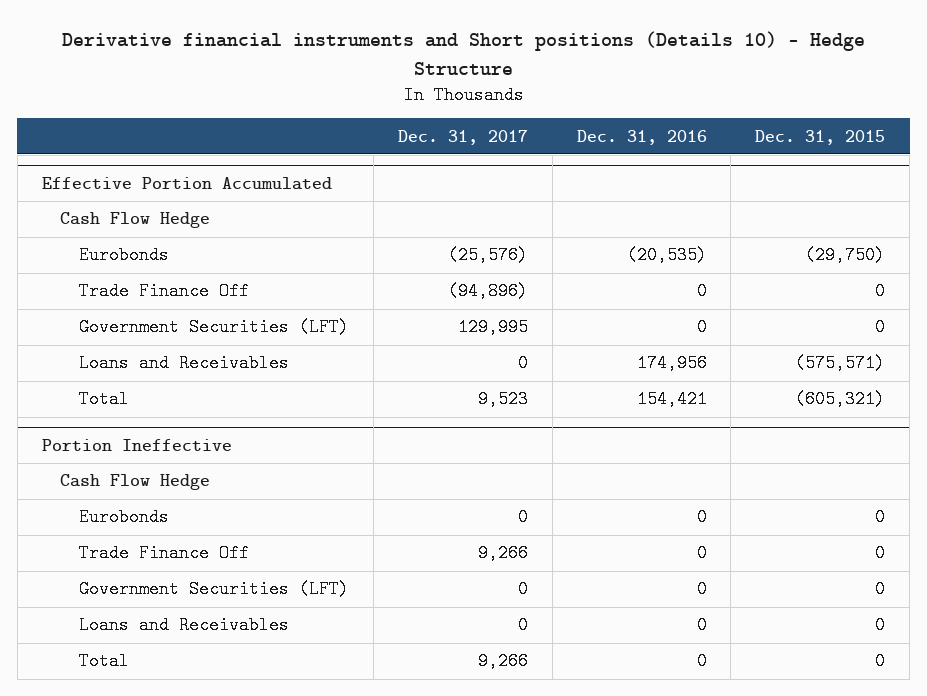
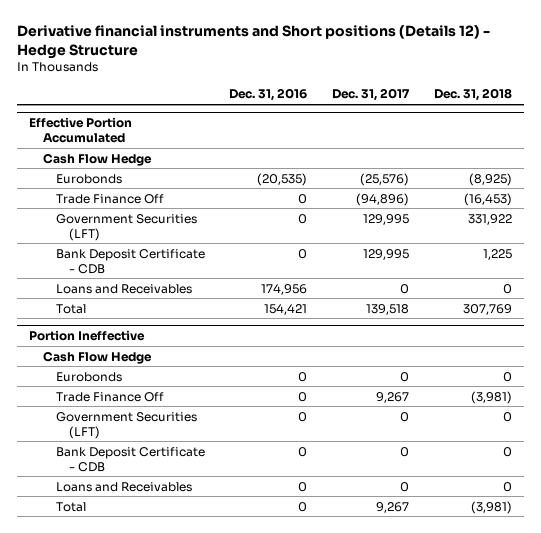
- Derivative financial instruments and Short positions (Details 10) - Hedge Structure
+ Derivative financial instruments and Short positions (Details 12) - Hedge Structure
- | Dec. 31, 2017 | Dec. 31, 2016 | Dec. 31, 2015
+ | Dec. 31, 2016 | Dec. 31, 2017 | Dec. 31, 2018
@ Effective Portion Accumulated
+ Bank Deposit Certificate - CDB | 0 | 129,995 | 1,225
- Total | 9,523 | 154,421 | (605,321)
+ Total | 154,421 | 139,518 | 307,769
@ Portion Ineffective
- Trade Finance Off | 9,266 | 0 | 0
+ Trade Finance Off | 0 | 9,267 | (3,981)
+ Bank Deposit Certificate - CDB | 0 | 0 | 0
- Total | 9,266 | 0 | 0
+ Total | 0 | 9,267 | (3,981)

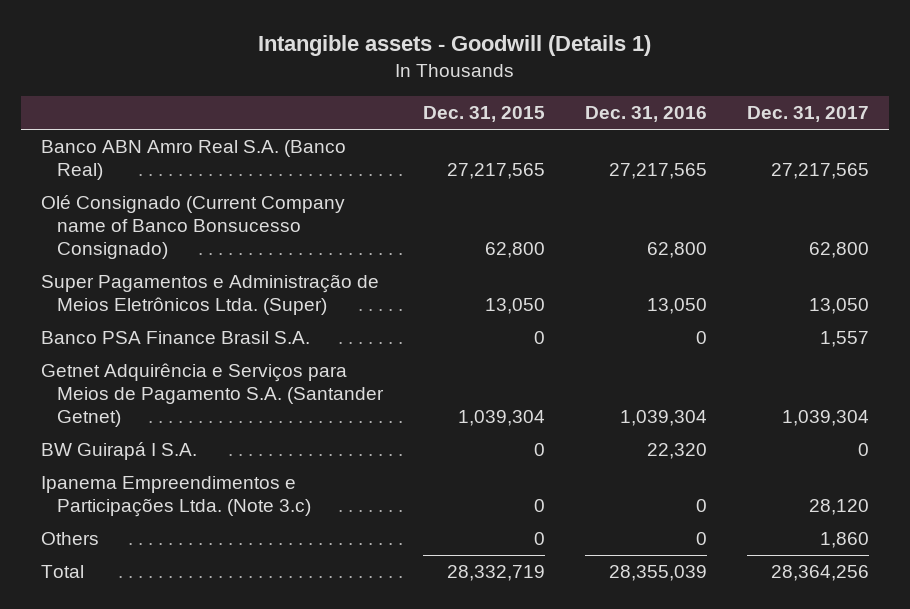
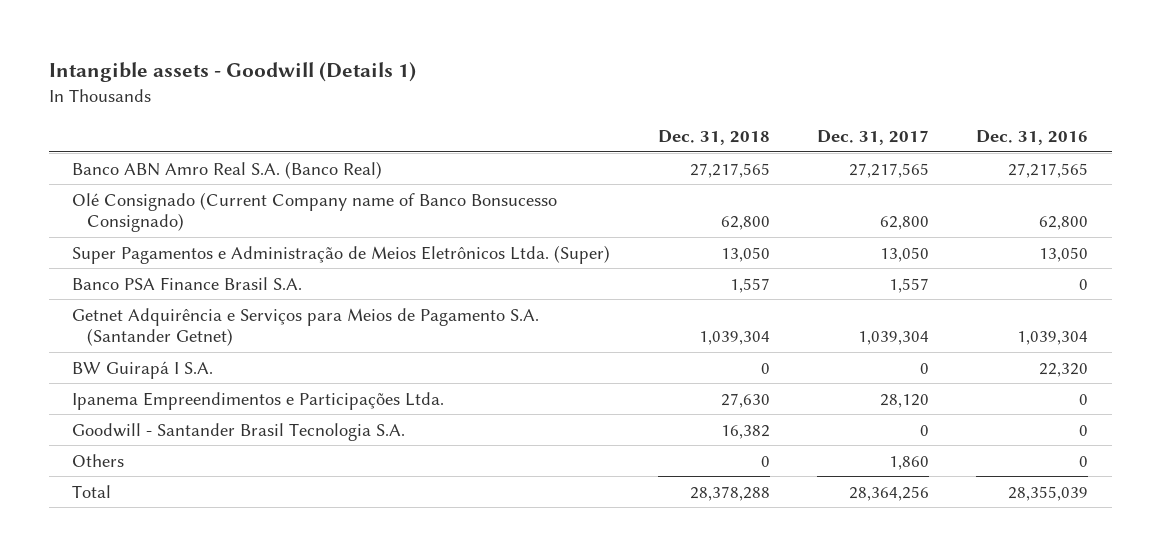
- | Dec. 31, 2015 | Dec. 31, 2016 | Dec. 31, 2017
+ | Dec. 31, 2018 | Dec. 31, 2017 | Dec. 31, 2016
- Ipanema Empreendimentos e Participações Ltda. (Note 3.c) | 0 | 0 | 28,120
+ Ipanema Empreendimentos e Participações Ltda. | 27,630 | 28,120 | 0
+ Goodwill - Santander Brasil Tecnologia S.A. | 16,382 | 0 | 0

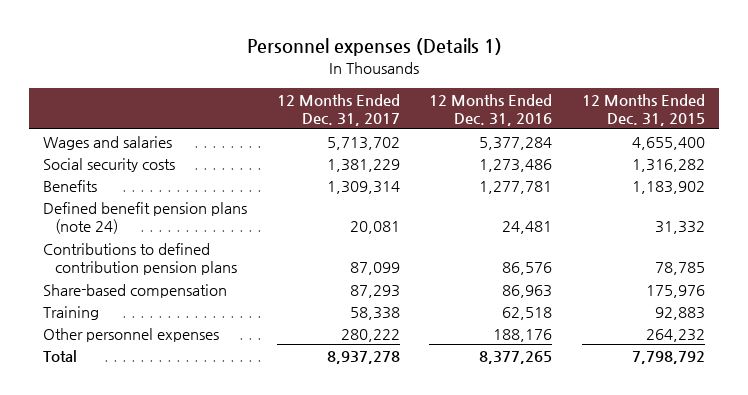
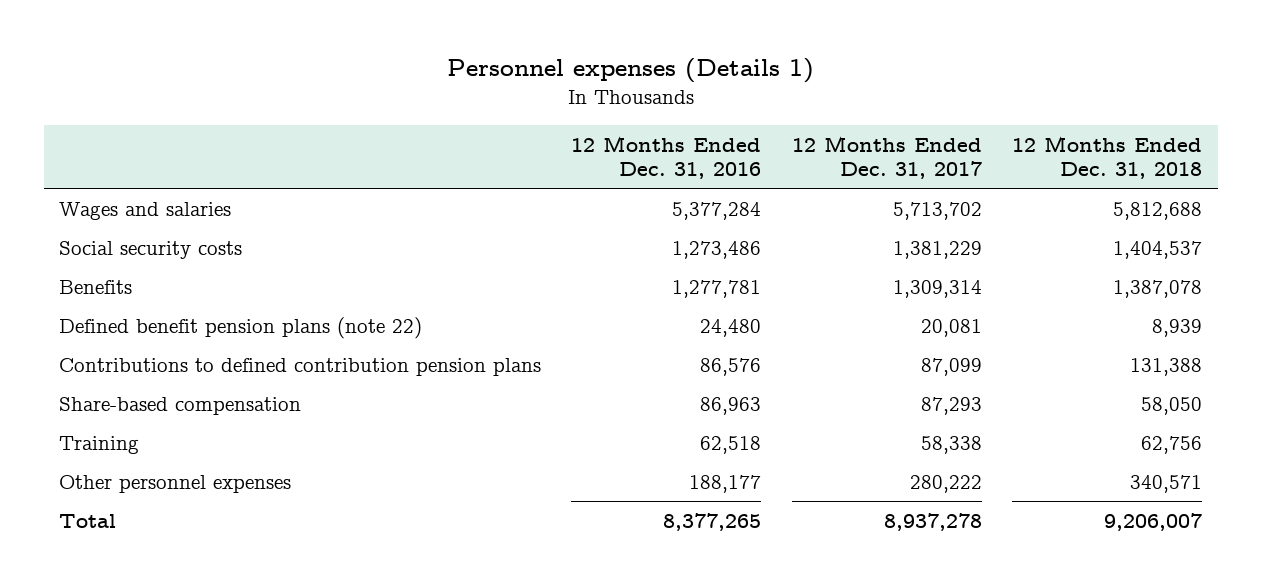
- | 12 Months Ended Dec. 31, 2017 | 12 Months Ended Dec. 31, 2016 | 12 Months Ended Dec. 31, 2015
+ | 12 Months Ended Dec. 31, 2016 | 12 Months Ended Dec. 31, 2017 | 12 Months Ended Dec. 31, 2018
- Defined benefit pension plans (note 24) | 20,081 | 24,481 | 31,332
+ Defined benefit pension plans (note 22) | 24,480 | 20,081 | 8,939
- Other personnel expenses | 280,222 | 188,176 | 264,232
+ Other personnel expenses | 188,177 | 280,222 | 340,571

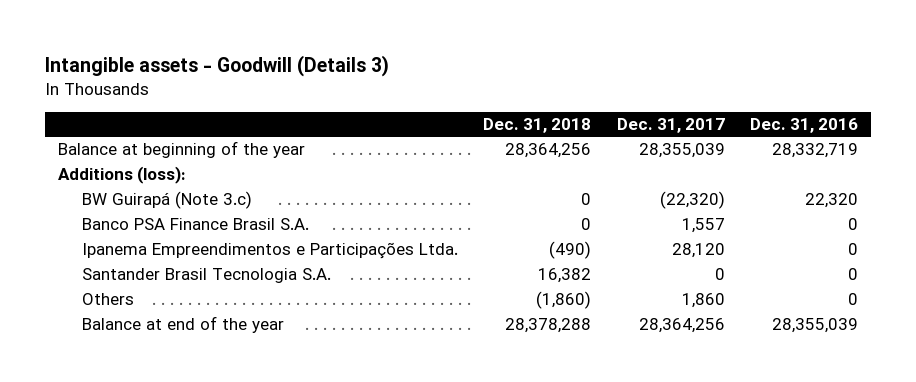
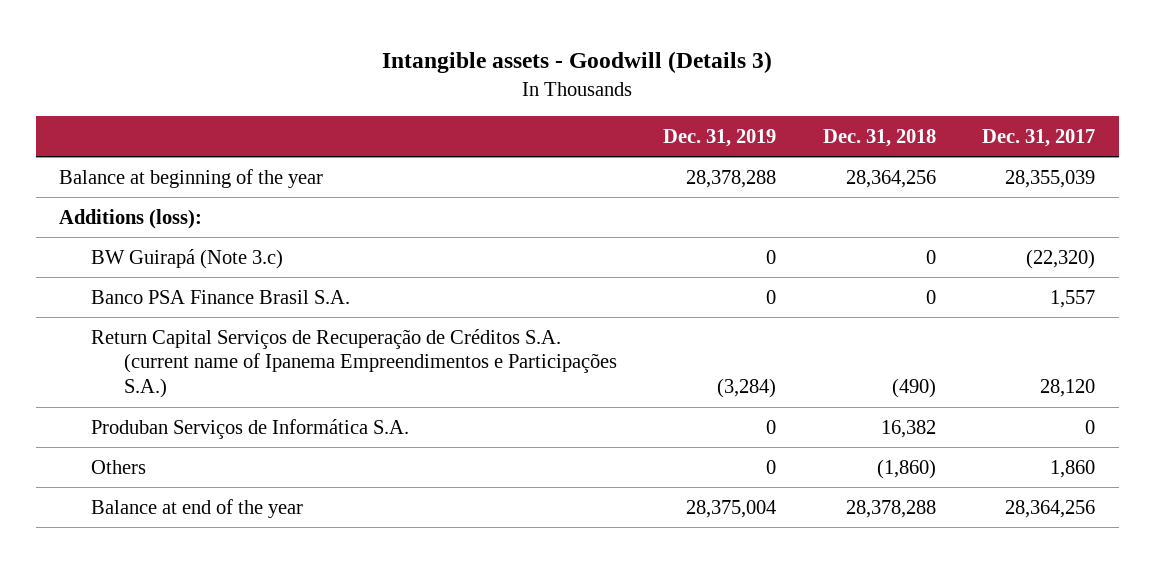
- | Dec. 31, 2018 | Dec. 31, 2017 | Dec. 31, 2016
+ | Dec. 31, 2019 | Dec. 31, 2018 | Dec. 31, 2017
- Ipanema Empreendimentos e Participações Ltda. | (490) | 28,120 | 0
- Santander Brasil Tecnologia S.A. | 16,382 | 0 | 0
+ Return Capital Serviços de Recuperação de Créditos S.A. (current name of Ipanema Empreendimentos e Participações S.A.) | (3,284) | (490) | 28,120
+ Produban Serviços de Informática S.A. | 0 | 16,382 | 0

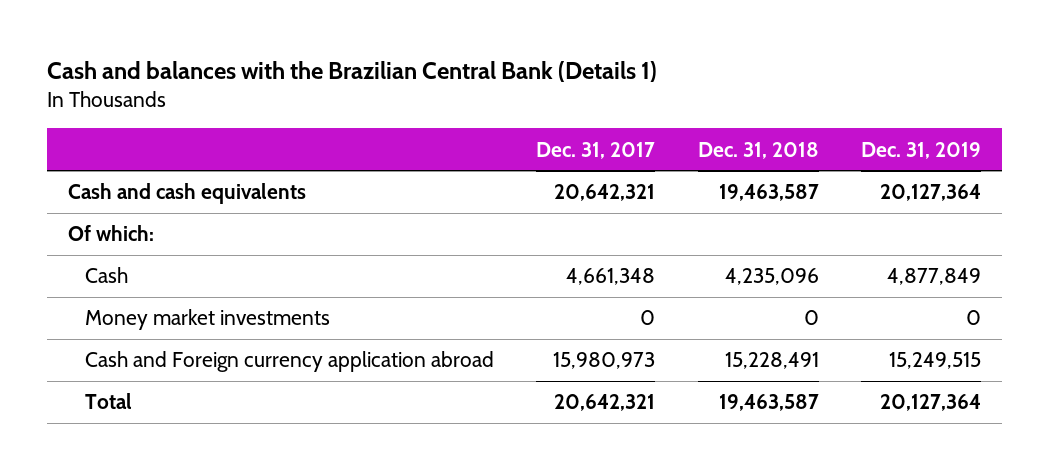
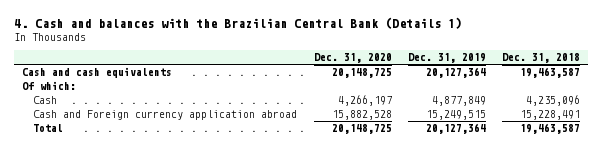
- Cash and balances with the Brazilian Central Bank (Details 1)
+ 4. Cash and balances with the Brazilian Central Bank (Details 1)
- | Dec. 31, 2017 | Dec. 31, 2018 | Dec. 31, 2019
+ | Dec. 31, 2020 | Dec. 31, 2019 | Dec. 31, 2018
- Money market investments | 0 | 0 | 0

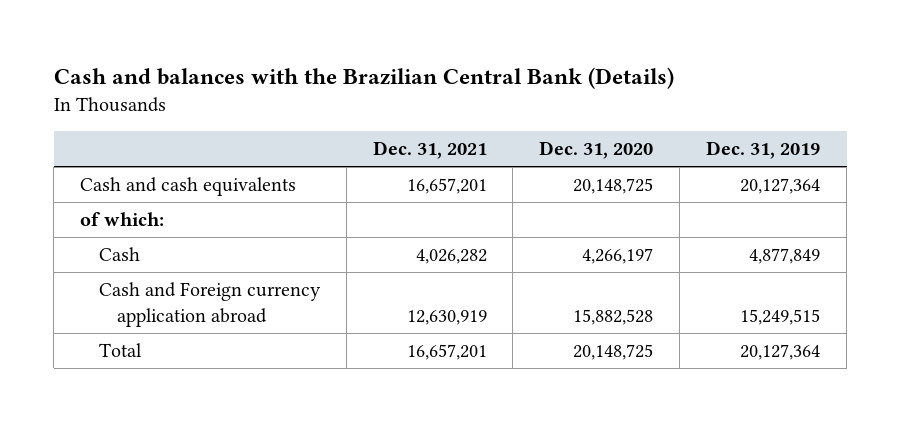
- 4. Cash and balances with the Brazilian Central Bank (Details 1)
+ Cash and balances with the Brazilian Central Bank (Details)
- | Dec. 31, 2020 | Dec. 31, 2019 | Dec. 31, 2018
+ | Dec. 31, 2021 | Dec. 31, 2020 | Dec. 31, 2019
- Of which:
+ of which:

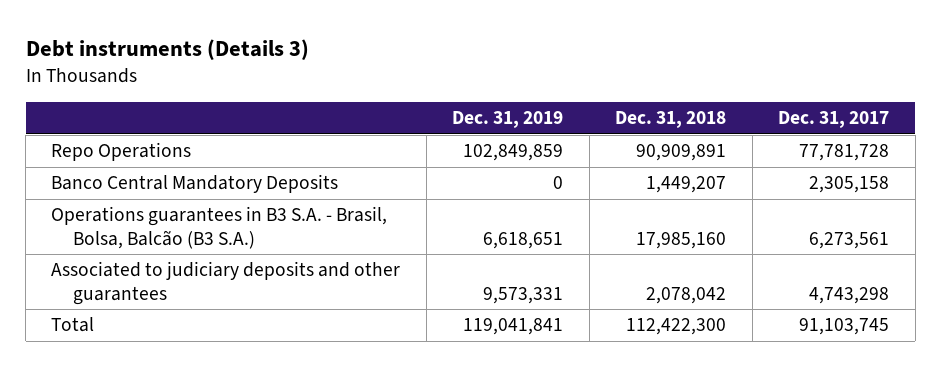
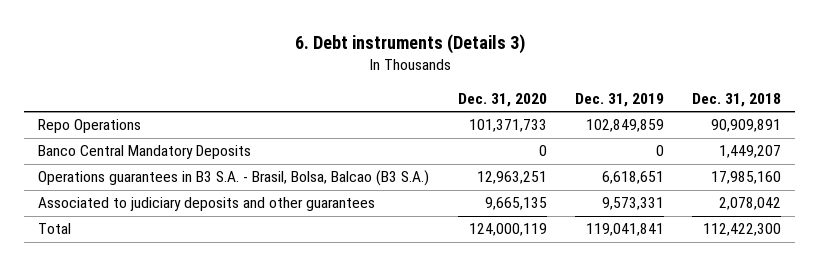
- Debt instruments (Details 3)
+ 6. Debt instruments (Details 3)
- | Dec. 31, 2019 | Dec. 31, 2018 | Dec. 31, 2017
+ | Dec. 31, 2020 | Dec. 31, 2019 | Dec. 31, 2018
- Operations guarantees in B3 S.A. - Brasil, Bolsa, Balcão (B3 S.A.) | 6,618,651 | 17,985,160 | 6,273,561
+ Operations guarantees in B3 S.A. - Brasil, Bolsa, Balcao (B3 S.A.) | 12,963,251 | 6,618,651 | 17,985,160

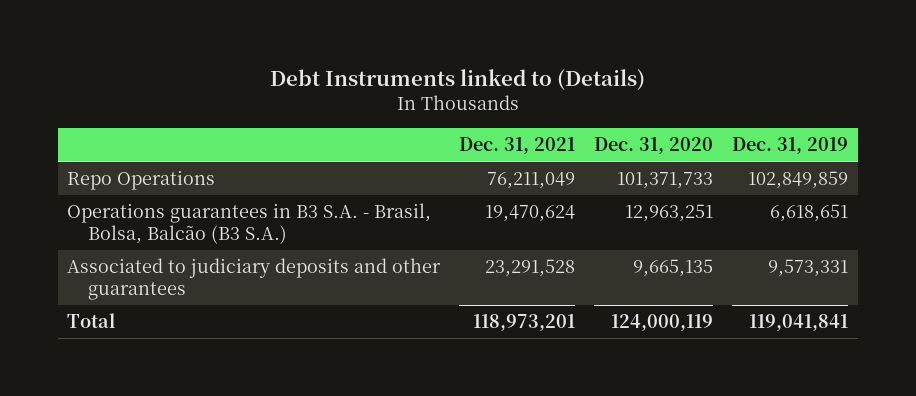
- 6. Debt instruments (Details 3)
+ Debt Instruments linked to (Details)
- | Dec. 31, 2020 | Dec. 31, 2019 | Dec. 31, 2018
+ | Dec. 31, 2021 | Dec. 31, 2020 | Dec. 31, 2019
- Banco Central Mandatory Deposits | 0 | 0 | 1,449,207
- Operations guarantees in B3 S.A. - Brasil, Bolsa, Balcao (B3 S.A.) | 12,963,251 | 6,618,651 | 17,985,160
+ Operations guarantees in B3 S.A. - Brasil, Bolsa, Balcão (B3 S.A.) | 19,470,624 | 12,963,251 | 6,618,651

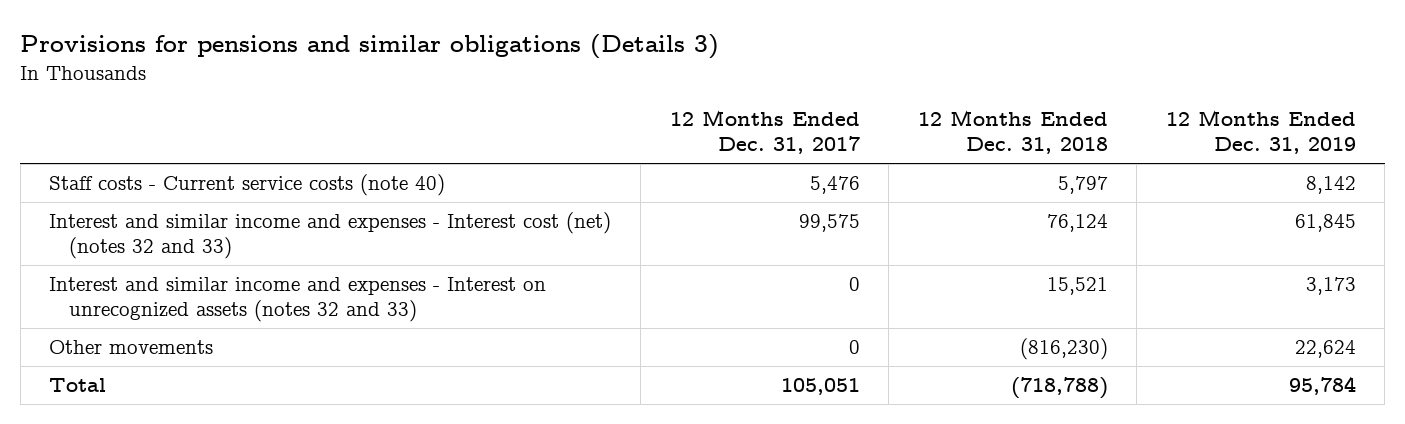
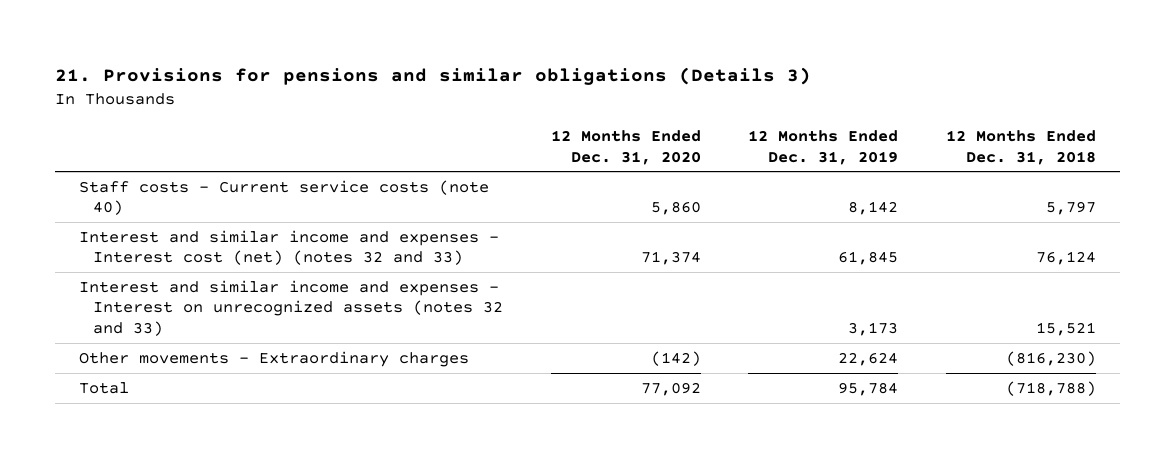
- Provisions for pensions and similar obligations (Details 3)
+ 21. Provisions for pensions and similar obligations (Details 3)
- | 12 Months Ended Dec. 31, 2017 | 12 Months Ended Dec. 31, 2018 | 12 Months Ended Dec. 31, 2019
+ | 12 Months Ended Dec. 31, 2020 | 12 Months Ended Dec. 31, 2019 | 12 Months Ended Dec. 31, 2018
- Other movements | 0 | (816,230) | 22,624
+ Other movements - Extraordinary charges | (142) | 22,624 | (816,230)

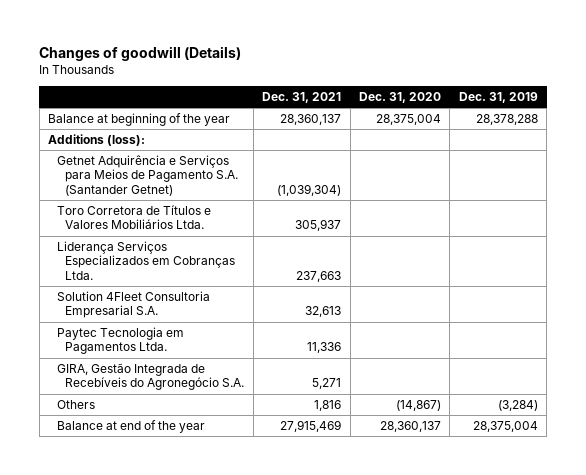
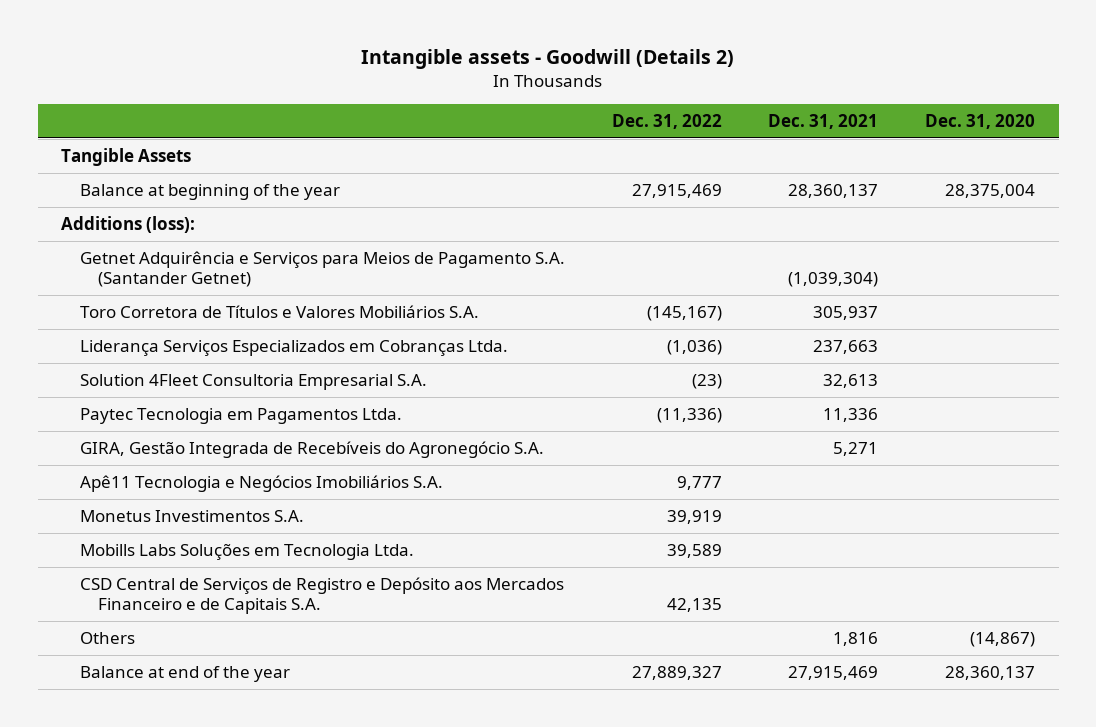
- Changes of goodwill (Details)
+ Intangible assets - Goodwill (Details 2)
- | Dec. 31, 2021 | Dec. 31, 2020 | Dec. 31, 2019
+ | Dec. 31, 2022 | Dec. 31, 2021 | Dec. 31, 2020
+ Tangible Assets
- Toro Corretora de Títulos e Valores Mobiliários Ltda. | 305,937 | |
+ Toro Corretora de Títulos e Valores Mobiliários S.A. | (145,167) | 305,937 |
+ Apê11 Tecnologia e Negócios Imobiliários S.A. | 9,777 | |
+ Monetus Investimentos S.A. | 39,919 | |
+ Mobills Labs Soluções em Tecnologia Ltda. | 39,589 | |
+ CSD Central de Serviços de Registro e Depósito aos Mercados Financeiro e de Capitais S.A. | 42,135 | |

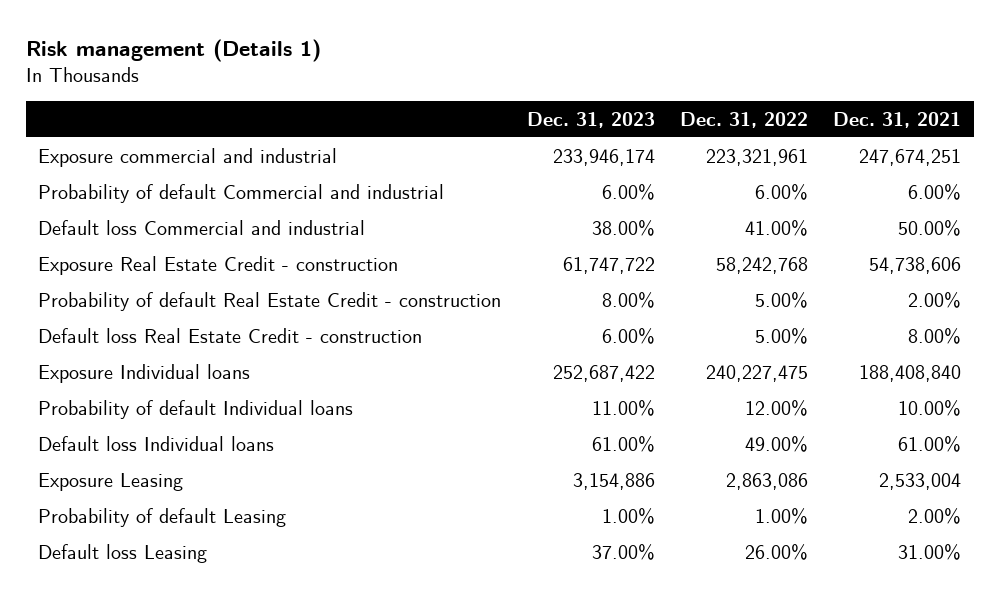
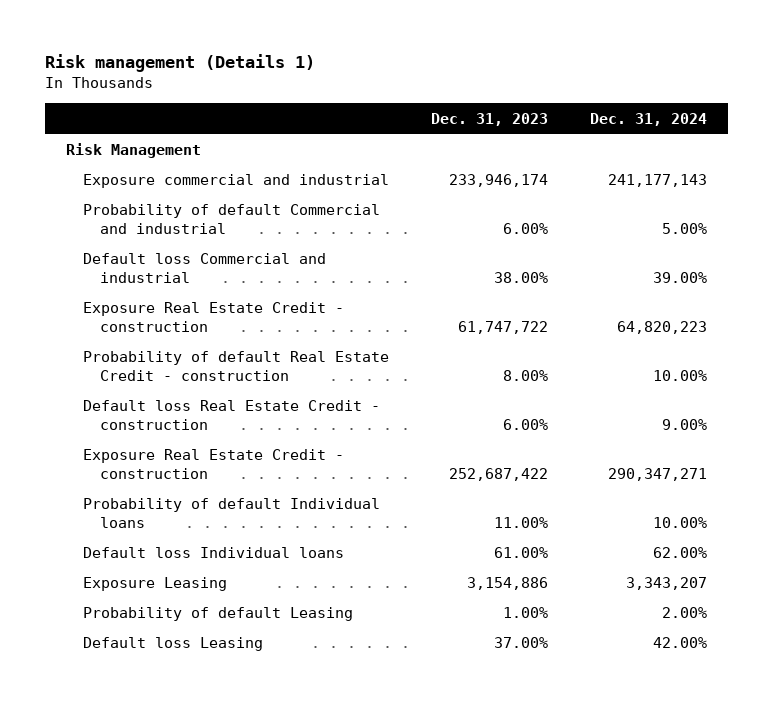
- | Dec. 31, 2023 | Dec. 31, 2022 | Dec. 31, 2021
+ | Dec. 31, 2023 | Dec. 31, 2024
+ Risk Management
- Exposure Individual loans | 252,687,422 | 240,227,475 | 188,408,840
+ Exposure Real Estate Credit - construction | 252,687,422 | 290,347,271

